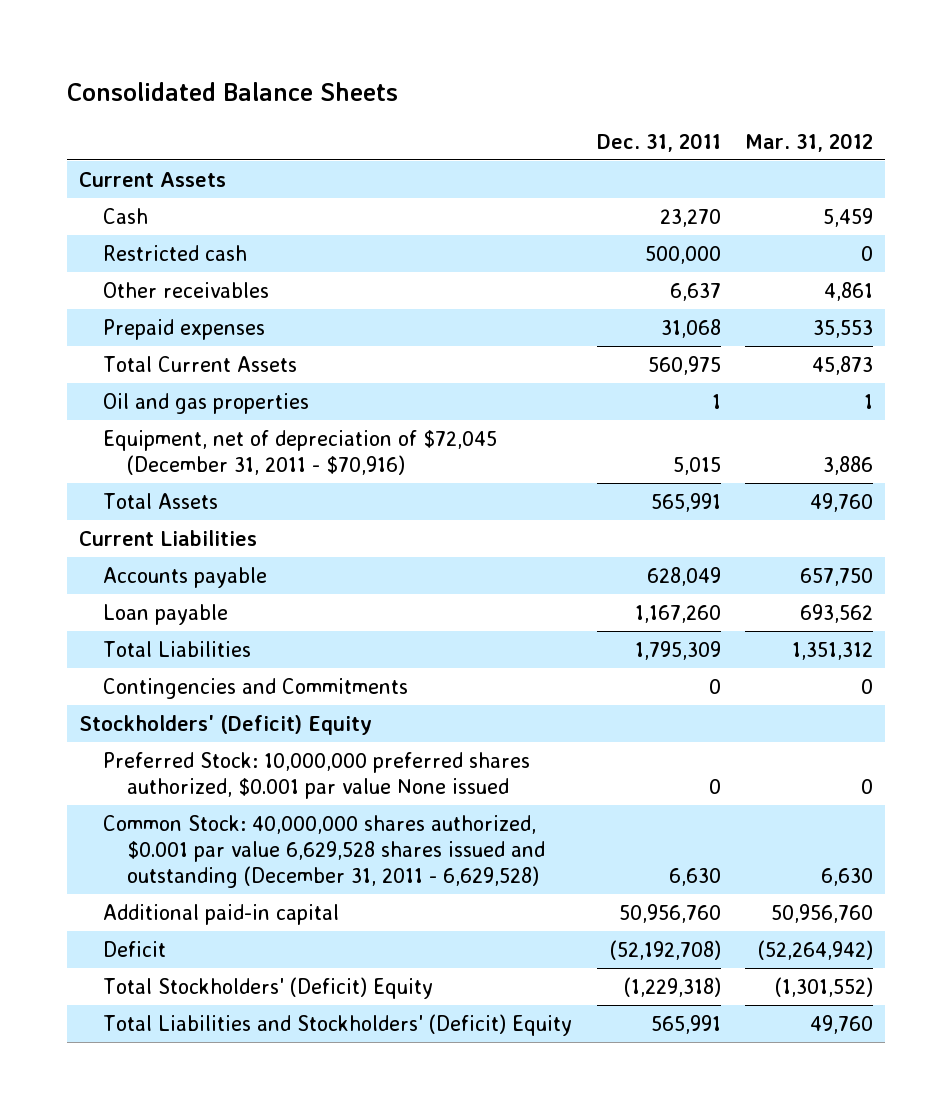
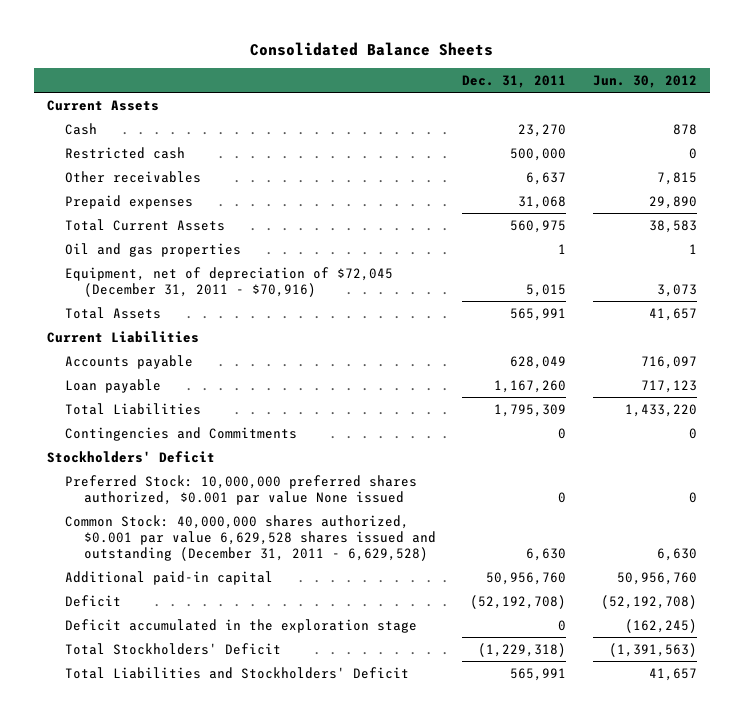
- | Dec. 31, 2011 | Mar. 31, 2012
+ | Dec. 31, 2011 | Jun. 30, 2012
- Stockholders' (Deficit) Equity
+ Stockholders' Deficit
- Total Stockholders' (Deficit) Equity | (1,229,318) | (1,301,552)
- Total Liabilities and Stockholders' (Deficit) Equity | 565,991 | 49,760
+ Deficit accumulated in the exploration stage | 0 | (162,245)
+ Total Stockholders' Deficit | (1,229,318) | (1,391,563)
+ Total Liabilities and Stockholders' Deficit | 565,991 | 41,657

